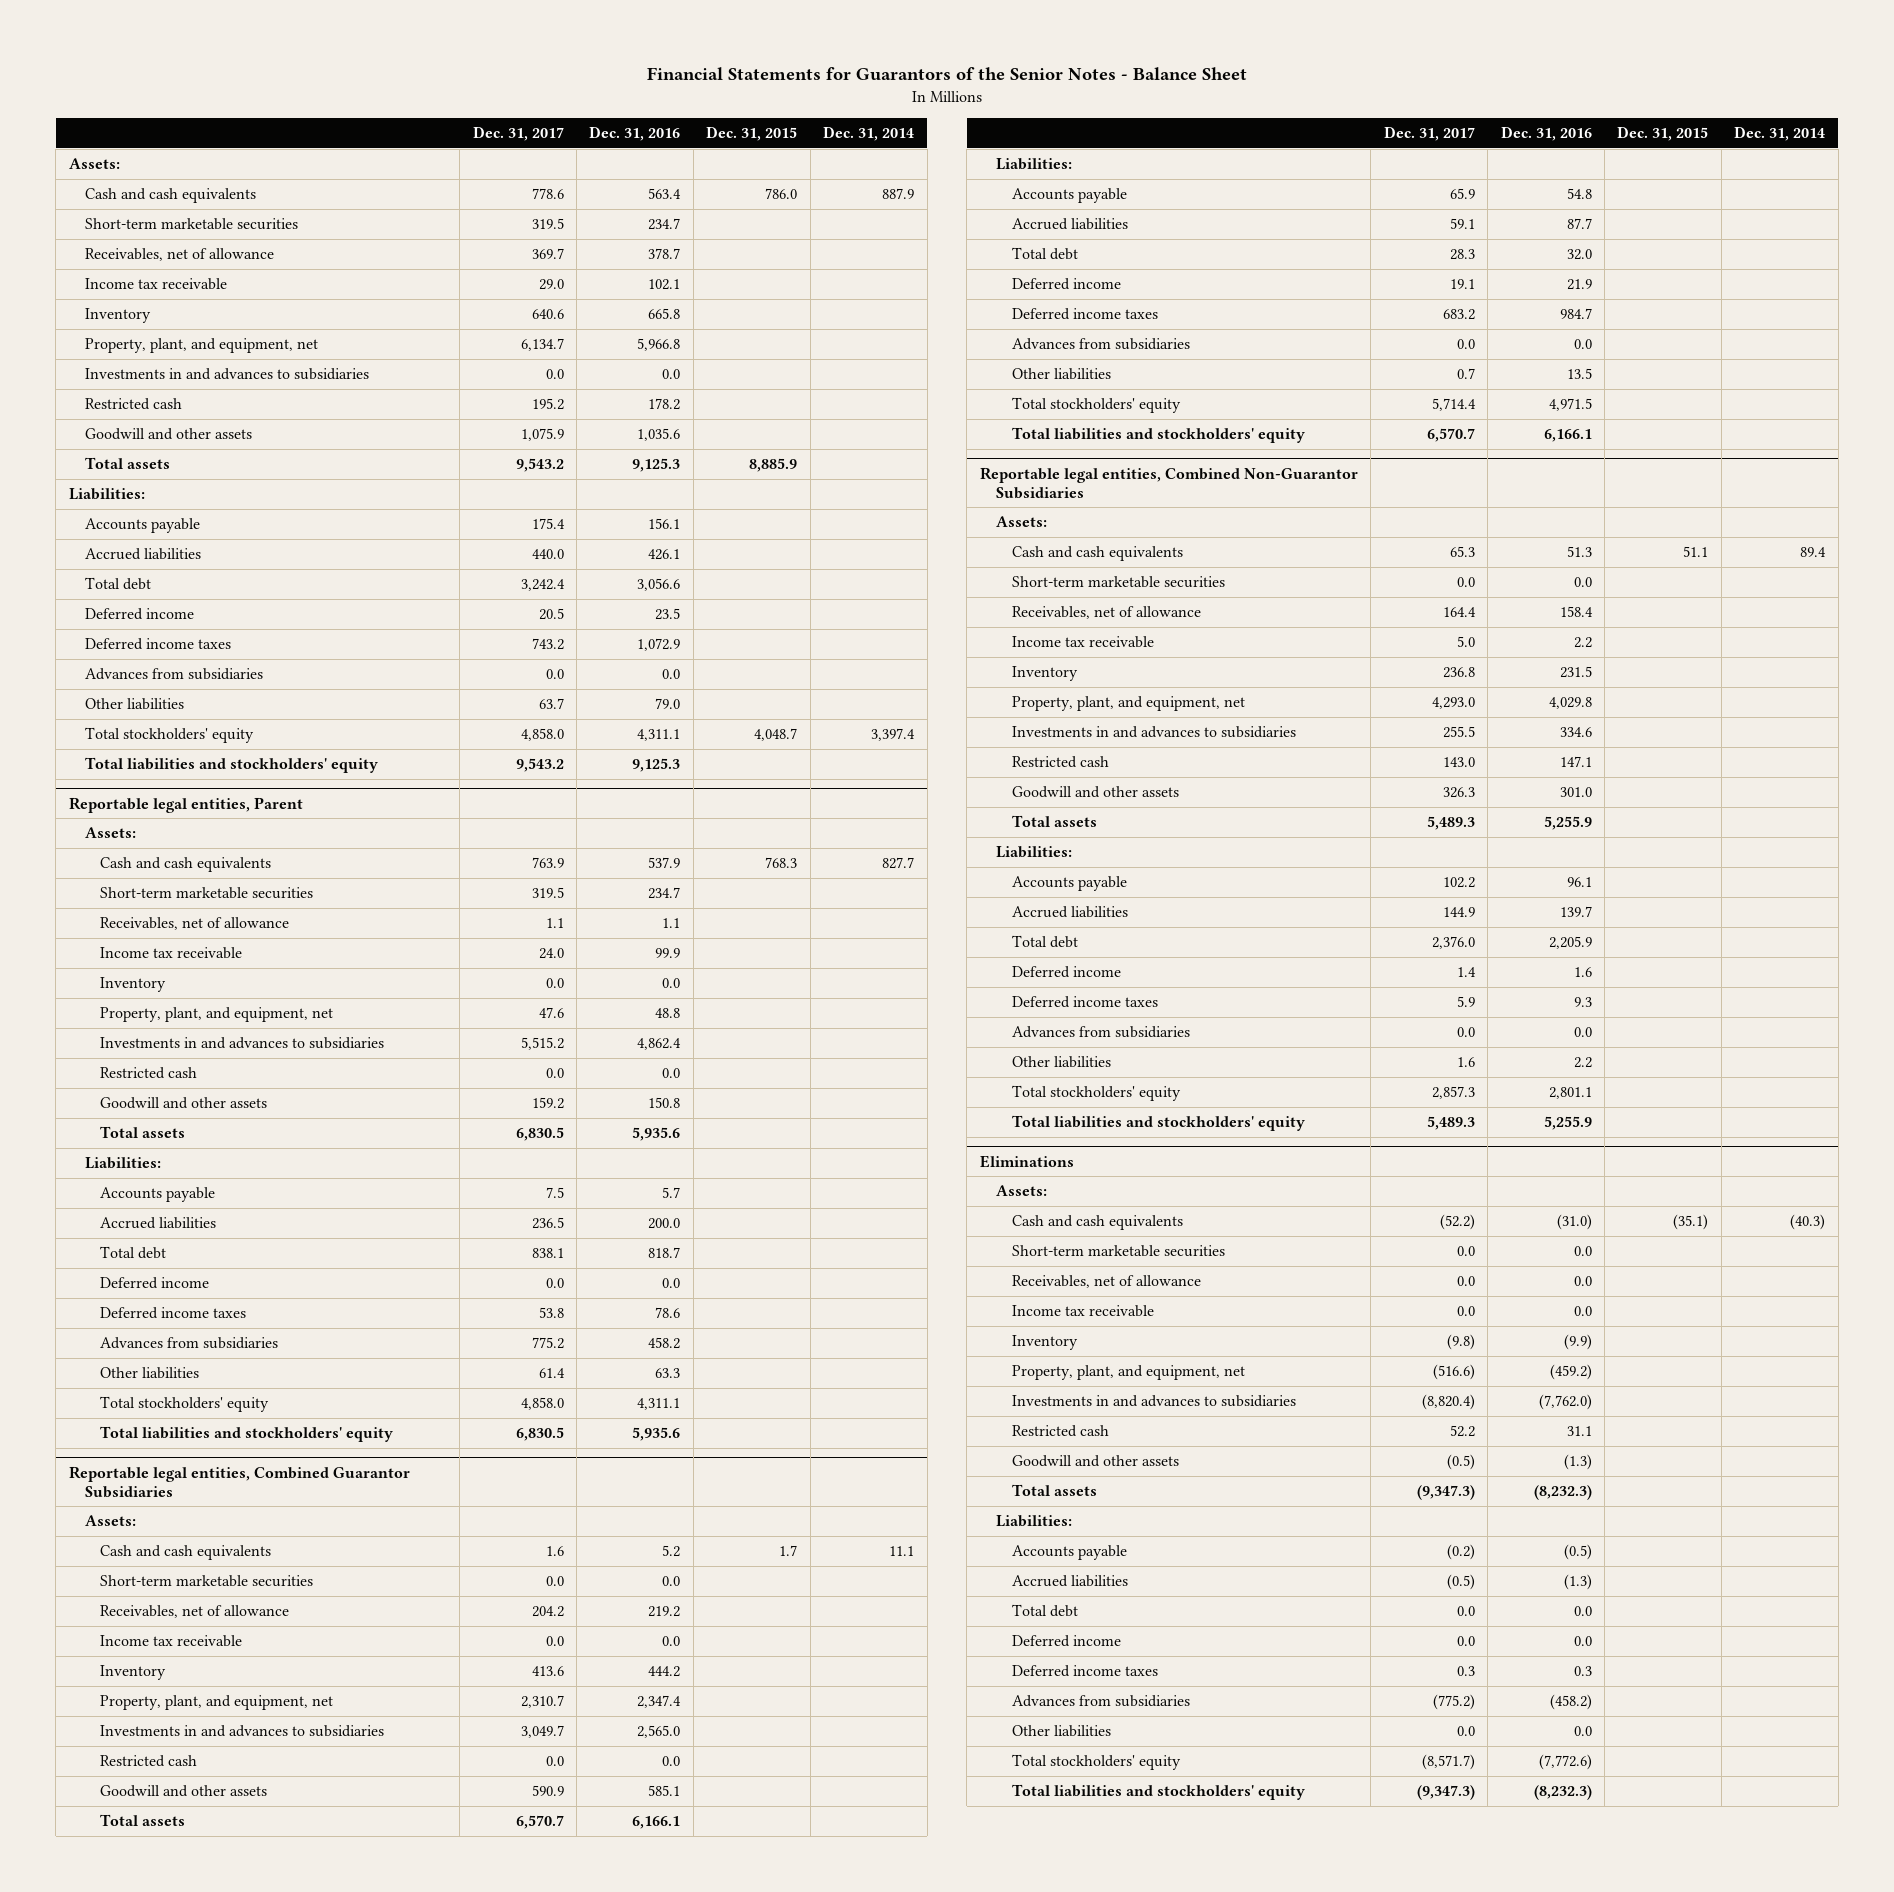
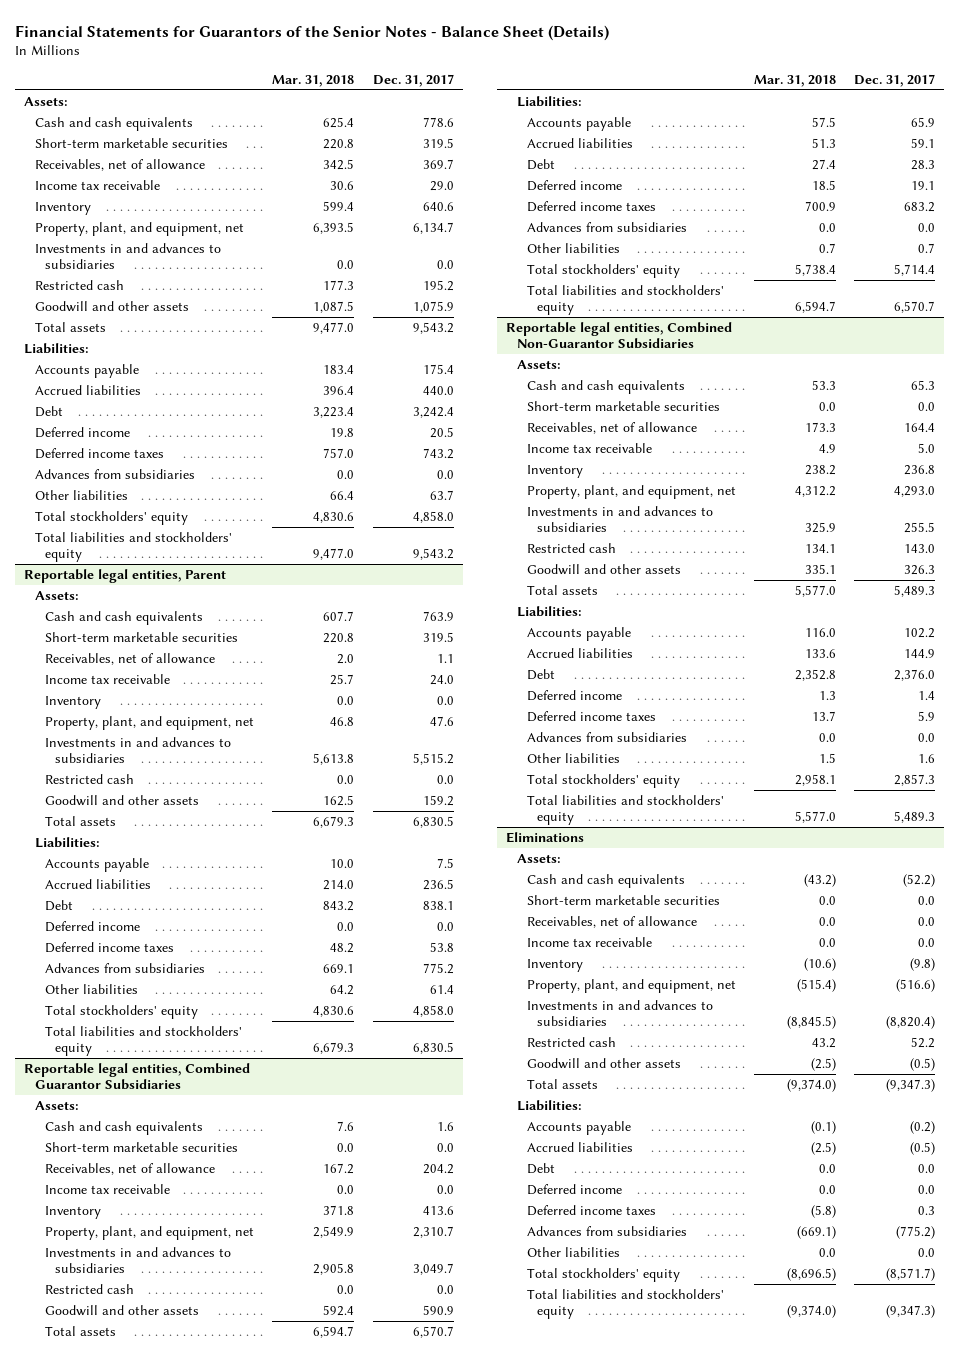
- Financial Statements for Guarantors of the Senior Notes - Balance Sheet
+ Financial Statements for Guarantors of the Senior Notes - Balance Sheet (Details)
- | Dec. 31, 2017 | Dec. 31, 2016 | Dec. 31, 2015 | Dec. 31, 2014
+ | Mar. 31, 2018 | Dec. 31, 2017
- Total debt | 3,242.4 | 3,056.6 | |
+ Debt | 3,223.4 | 3,242.4
@ Reportable legal entities, Parent
- Total debt | 838.1 | 818.7 | |
+ Debt | 843.2 | 838.1
@ Reportable legal entities, Combined Guarantor Subsidiaries
- Total debt | 28.3 | 32.0 | |
+ Debt | 27.4 | 28.3
@ Reportable legal entities, Combined Non-Guarantor Subsidiaries
- Total debt | 2,376.0 | 2,205.9 | |
+ Debt | 2,352.8 | 2,376.0
@ Eliminations
- Total debt | 0.0 | 0.0 | |
+ Debt | 0.0 | 0.0

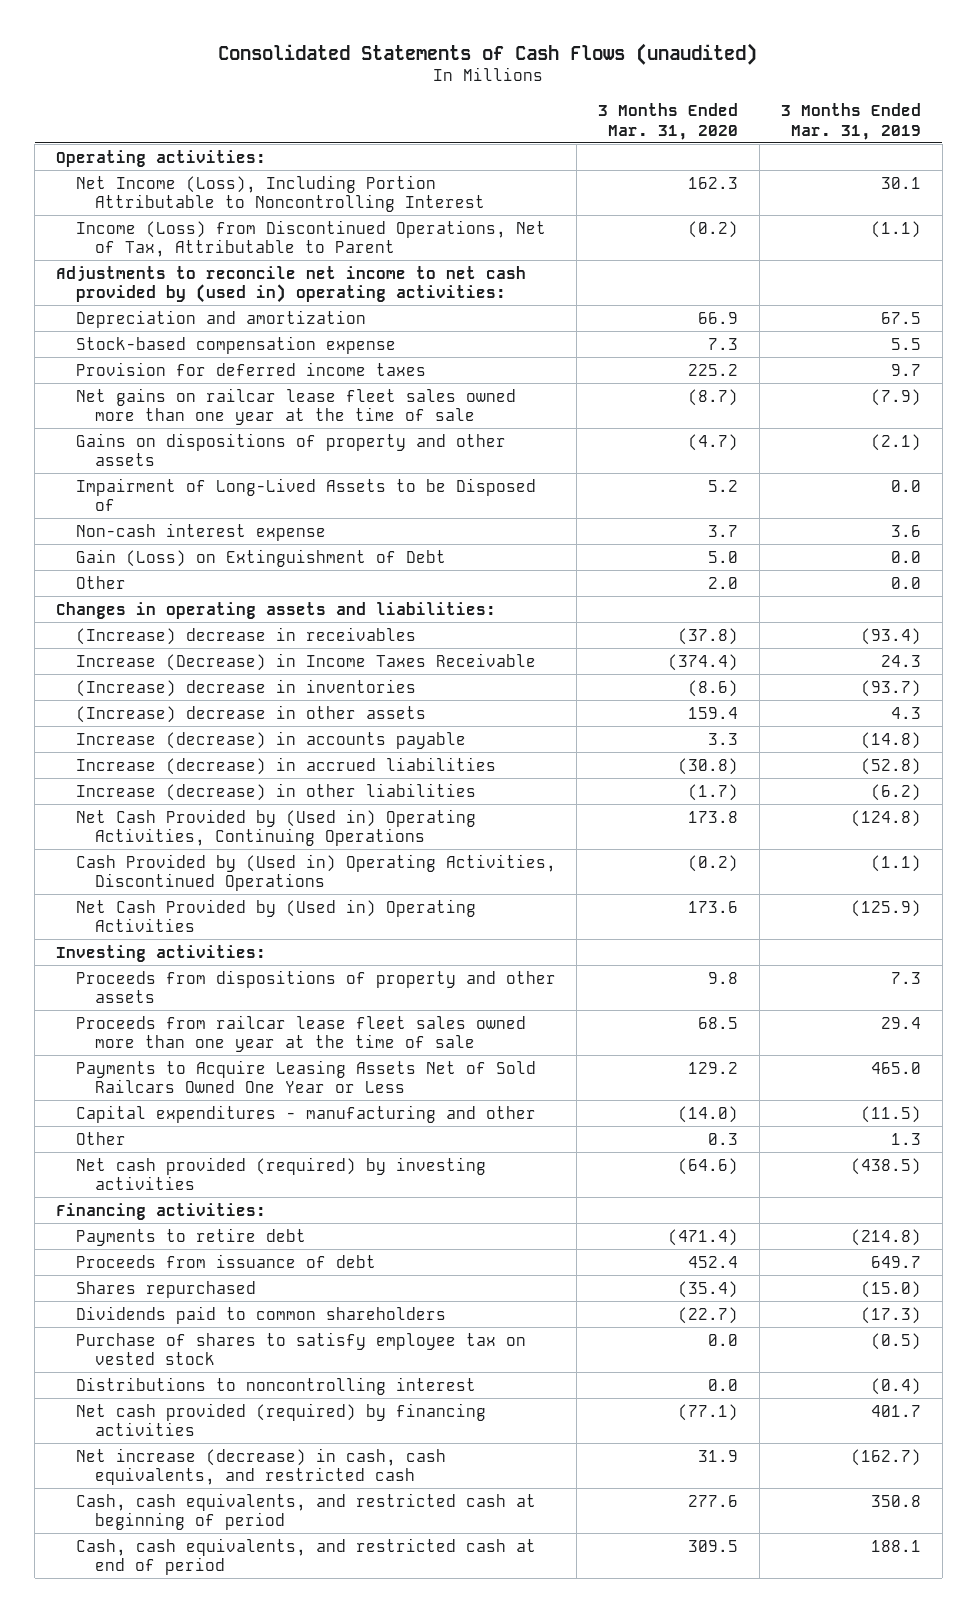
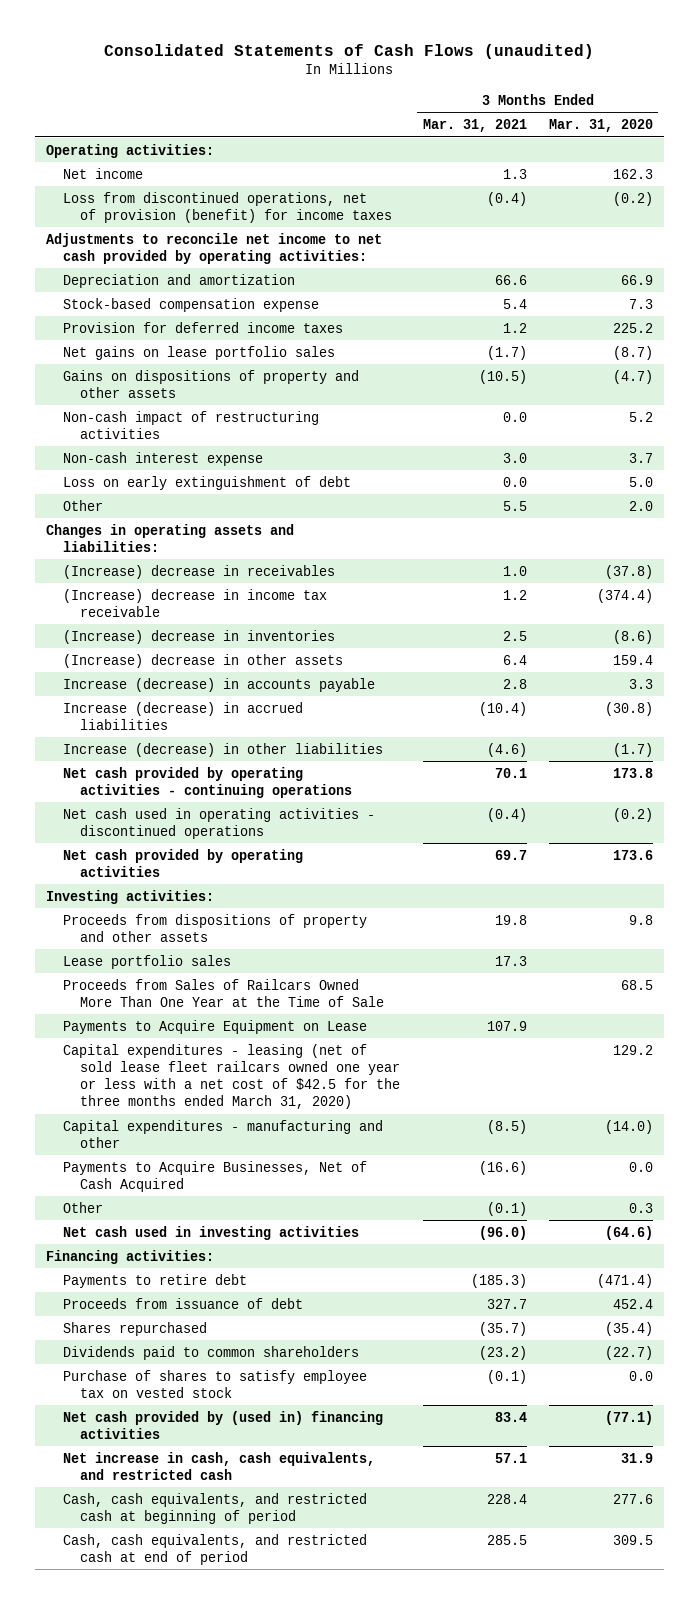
- | 3 Months Ended Mar. 31, 2020 | 3 Months Ended Mar. 31, 2019
+ | 3 Months Ended Mar. 31, 2021 | 3 Months Ended Mar. 31, 2020
- Net Income (Loss), Including Portion Attributable to Noncontrolling Interest | 162.3 | 30.1
- Income (Loss) from Discontinued Operations, Net of Tax, Attributable to Parent | (0.2) | (1.1)
- Adjustments to reconcile net income to net cash provided by (used in) operating activities:
+ Net income | 1.3 | 162.3
+ Loss from discontinued operations, net of provision (benefit) for income taxes | (0.4) | (0.2)
+ Adjustments to reconcile net income to net cash provided by operating activities:
- Net gains on railcar lease fleet sales owned more than one year at the time of sale | (8.7) | (7.9)
+ Net gains on lease portfolio sales | (1.7) | (8.7)
- Impairment of Long-Lived Assets to be Disposed of | 5.2 | 0.0
+ Non-cash impact of restructuring activities | 0.0 | 5.2
- Gain (Loss) on Extinguishment of Debt | 5.0 | 0.0
+ Loss on early extinguishment of debt | 0.0 | 5.0
- Increase (Decrease) in Income Taxes Receivable | (374.4) | 24.3
+ (Increase) decrease in income tax receivable | 1.2 | (374.4)
- Net Cash Provided by (Used in) Operating Activities, Continuing Operations | 173.8 | (124.8)
- Cash Provided by (Used in) Operating Activities, Discontinued Operations | (0.2) | (1.1)
- Net Cash Provided by (Used in) Operating Activities | 173.6 | (125.9)
+ Net cash provided by operating activities - continuing operations | 70.1 | 173.8
+ Net cash used in operating activities - discontinued operations | (0.4) | (0.2)
+ Net cash provided by operating activities | 69.7 | 173.6
- Proceeds from railcar lease fleet sales owned more than one year at the time of sale | 68.5 | 29.4
- Payments to Acquire Leasing Assets Net of Sold Railcars Owned One Year or Less | 129.2 | 465.0
+ Lease portfolio sales | 17.3 |
+ Proceeds from Sales of Railcars Owned More Than One Year at the Time of Sale | | 68.5
+ Payments to Acquire Equipment on Lease | 107.9 |
+ Capital expenditures - leasing (net of sold lease fleet railcars owned one year or less with a net cost of $42.5 for the three months ended March 31, 2020) | | 129.2
+ Payments to Acquire Businesses, Net of Cash Acquired | (16.6) | 0.0
- Net cash provided (required) by investing activities | (64.6) | (438.5)
+ Net cash used in investing activities | (96.0) | (64.6)
- Distributions to noncontrolling interest | 0.0 | (0.4)
- Net cash provided (required) by financing activities | (77.1) | 401.7
- Net increase (decrease) in cash, cash equivalents, and restricted cash | 31.9 | (162.7)
+ Net cash provided by (used in) financing activities | 83.4 | (77.1)
+ Net increase in cash, cash equivalents, and restricted cash | 57.1 | 31.9

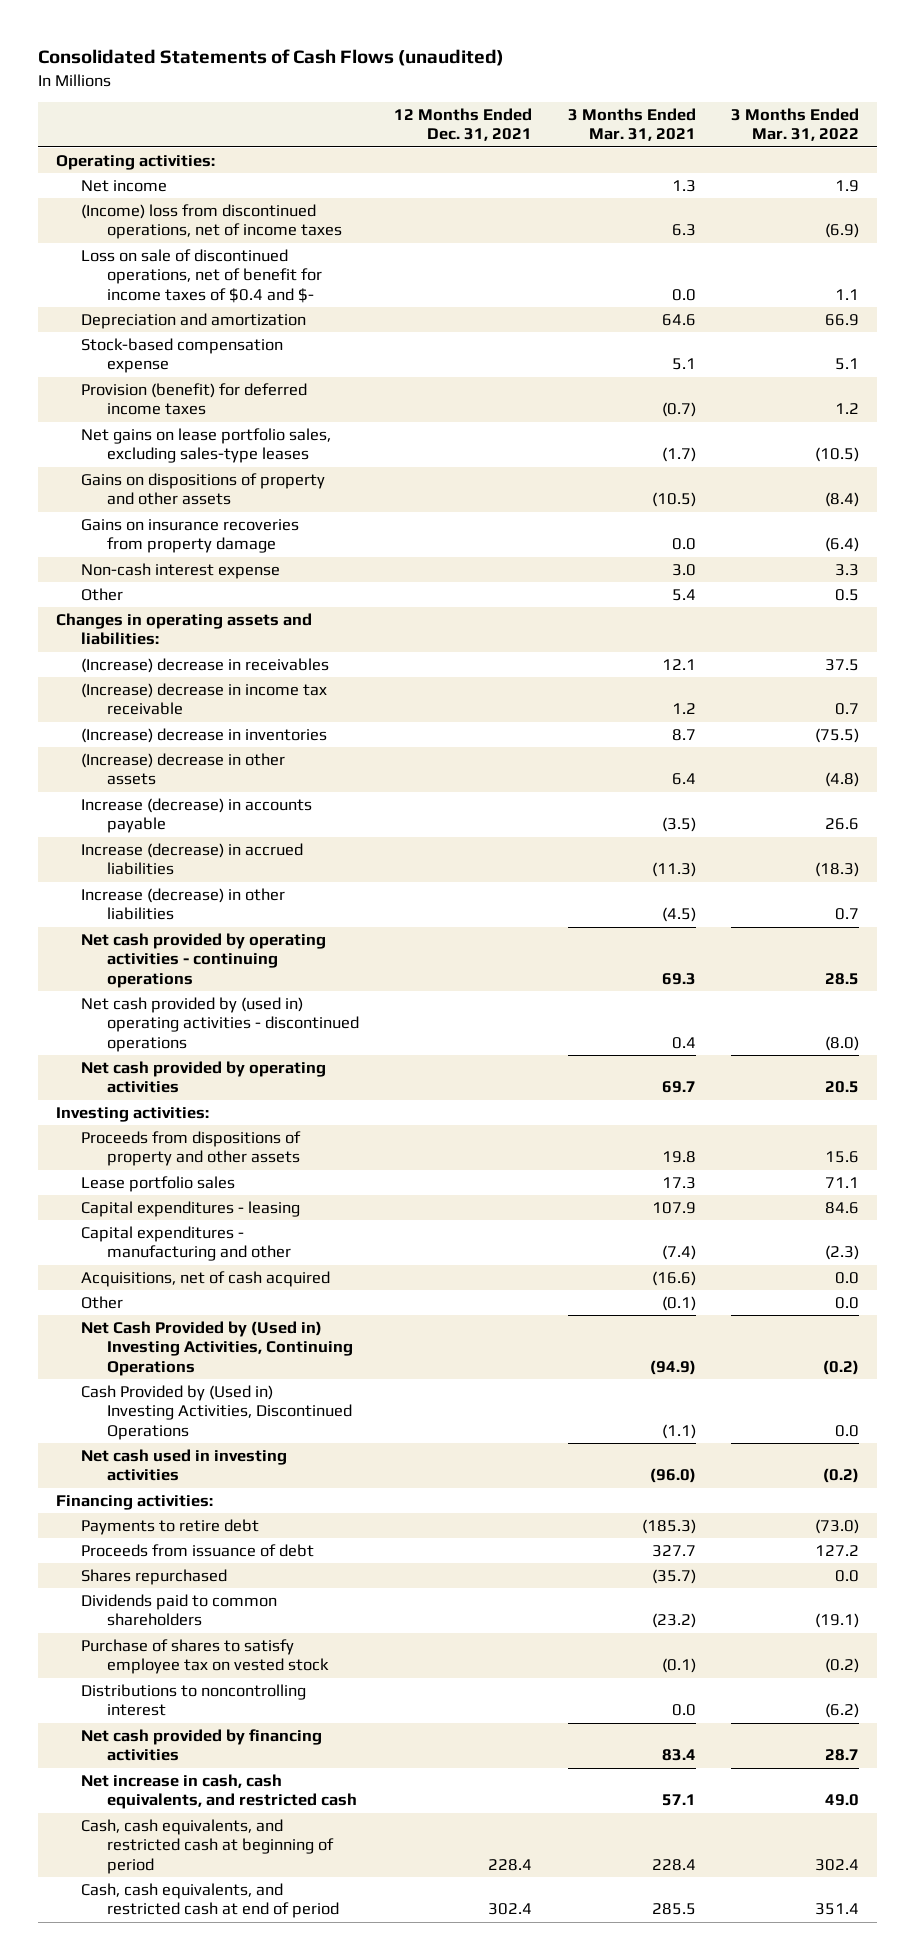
- | 3 Months Ended Mar. 31, 2021 | 3 Months Ended Mar. 31, 2020
+ | 12 Months Ended Dec. 31, 2021 | 3 Months Ended Mar. 31, 2021 | 3 Months Ended Mar. 31, 2022
- Loss from discontinued operations, net of provision (benefit) for income taxes | (0.4) | (0.2)
- Adjustments to reconcile net income to net cash provided by operating activities:
- Depreciation and amortization | 66.6 | 66.9
- Stock-based compensation expense | 5.4 | 7.3
- Provision for deferred income taxes | 1.2 | 225.2
- Net gains on lease portfolio sales | (1.7) | (8.7)
+ (Income) loss from discontinued operations, net of income taxes | | 6.3 | (6.9)
+ Loss on sale of discontinued operations, net of benefit for income taxes of $0.4 and $- | | 0.0 | 1.1
+ Depreciation and amortization | | 64.6 | 66.9
+ Stock-based compensation expense | | 5.1 | 5.1
+ Provision (benefit) for deferred income taxes | | (0.7) | 1.2
+ Net gains on lease portfolio sales, excluding sales-type leases | | (1.7) | (10.5)
- Non-cash impact of restructuring activities | 0.0 | 5.2
+ Gains on insurance recoveries from property damage | | 0.0 | (6.4)
- Loss on early extinguishment of debt | 0.0 | 5.0
- Other | 5.5 | 2.0
+ Other | | 5.4 | 0.5
- (Increase) decrease in receivables | 1.0 | (37.8)
+ (Increase) decrease in receivables | | 12.1 | 37.5
- (Increase) decrease in inventories | 2.5 | (8.6)
+ (Increase) decrease in inventories | | 8.7 | (75.5)
- Increase (decrease) in accounts payable | 2.8 | 3.3
- Increase (decrease) in accrued liabilities | (10.4) | (30.8)
- Increase (decrease) in other liabilities | (4.6) | (1.7)
- Net cash provided by operating activities - continuing operations | 70.1 | 173.8
- Net cash used in operating activities - discontinued operations | (0.4) | (0.2)
+ Increase (decrease) in accounts payable | | (3.5) | 26.6
+ Increase (decrease) in accrued liabilities | | (11.3) | (18.3)
+ Increase (decrease) in other liabilities | | (4.5) | 0.7
+ Net cash provided by operating activities - continuing operations | | 69.3 | 28.5
+ Net cash provided by (used in) operating activities - discontinued operations | | 0.4 | (8.0)
- Proceeds from Sales of Railcars Owned More Than One Year at the Time of Sale | | 68.5
- Payments to Acquire Equipment on Lease | 107.9 |
- Capital expenditures - leasing (net of sold lease fleet railcars owned one year or less with a net cost of $42.5 for the three months ended March 31, 2020) | | 129.2
- Capital expenditures - manufacturing and other | (8.5) | (14.0)
- Payments to Acquire Businesses, Net of Cash Acquired | (16.6) | 0.0
+ Capital expenditures - leasing | | 107.9 | 84.6
+ Capital expenditures - manufacturing and other | | (7.4) | (2.3)
+ Acquisitions, net of cash acquired | | (16.6) | 0.0
+ Net Cash Provided by (Used in) Investing Activities, Continuing Operations | | (94.9) | (0.2)
+ Cash Provided by (Used in) Investing Activities, Discontinued Operations | | (1.1) | 0.0
- Net cash provided by (used in) financing activities | 83.4 | (77.1)
+ Distributions to noncontrolling interest | | 0.0 | (6.2)
+ Net cash provided by financing activities | | 83.4 | 28.7

